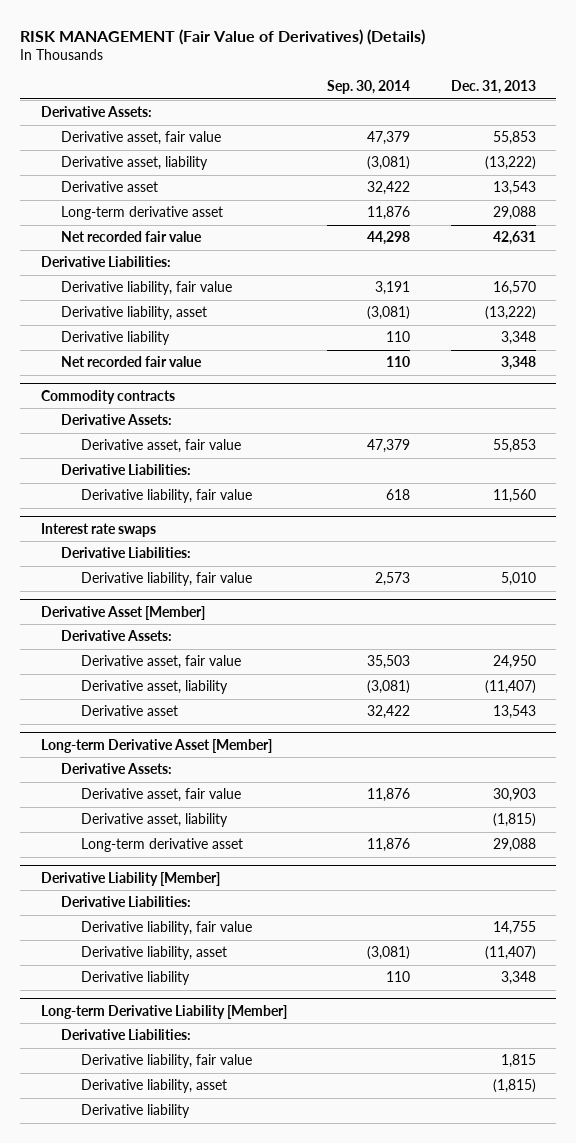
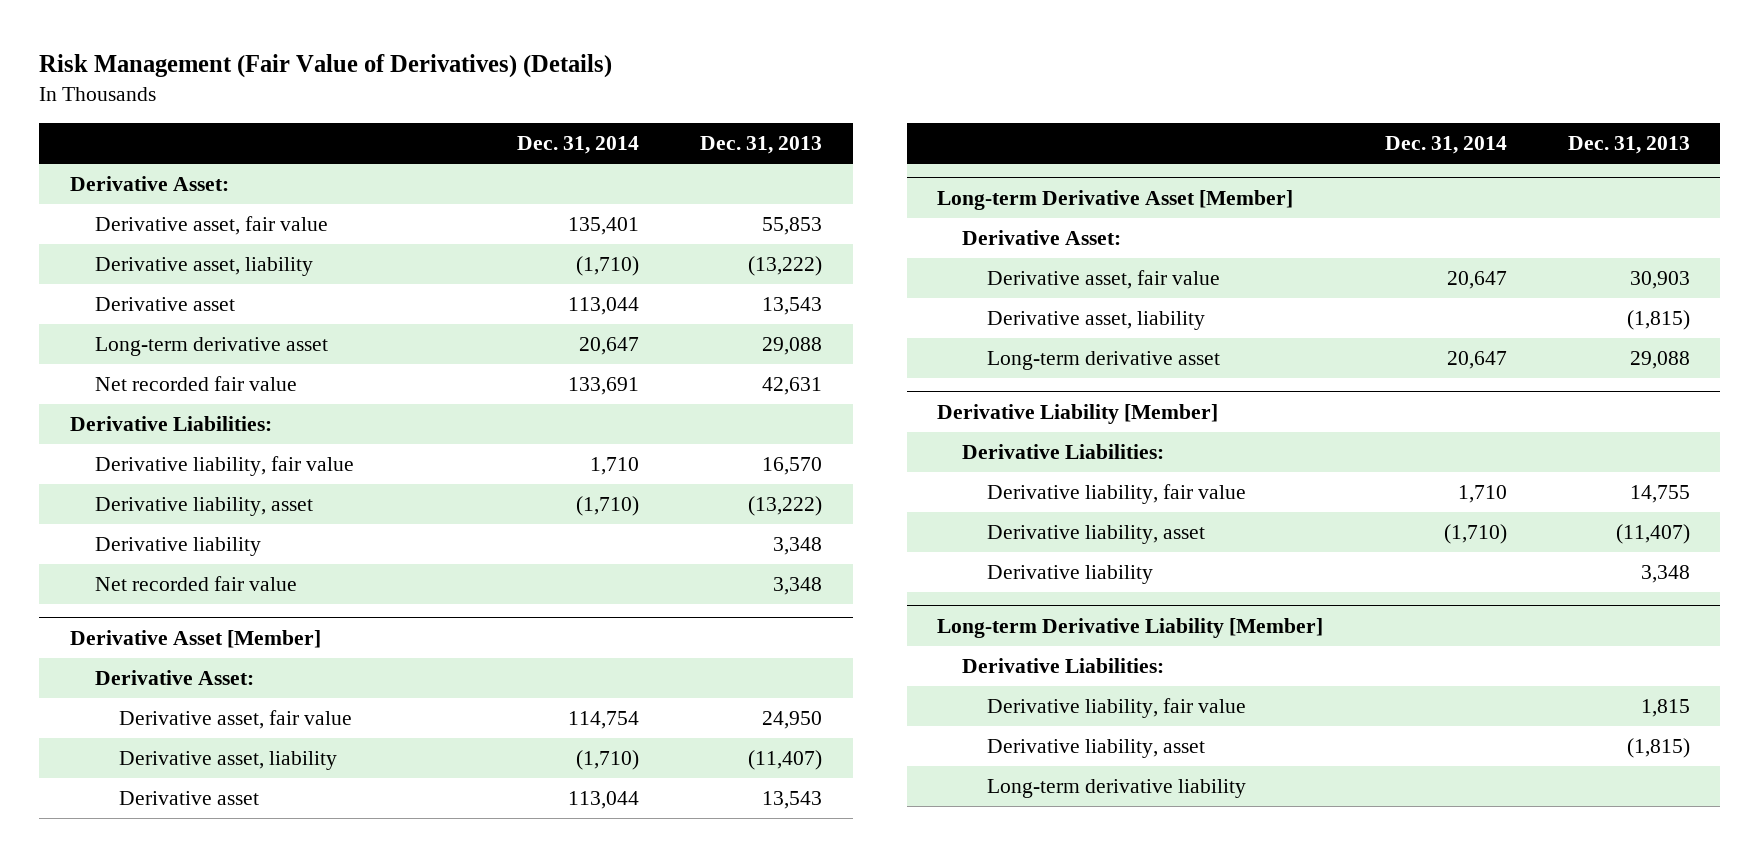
- RISK MANAGEMENT (Fair Value of Derivatives) (Details)
+ Risk Management (Fair Value of Derivatives) (Details)
- | Sep. 30, 2014 | Dec. 31, 2013
+ | Dec. 31, 2014 | Dec. 31, 2013
- Derivative Assets:
+ Derivative Asset:
- Commodity contracts
- Derivative Assets:
- Derivative asset, fair value | 47,379 | 55,853
- Derivative Liabilities:
- Derivative liability, fair value | 618 | 11,560
- Interest rate swaps
- Derivative Liabilities:
- Derivative liability, fair value | 2,573 | 5,010
@ Derivative Asset [Member]
- Derivative Assets:
+ Derivative Asset:
@ Long-term Derivative Asset [Member]
- Derivative Assets:
+ Derivative Asset:
@ Long-term Derivative Liability [Member]
- Derivative liability
+ Long-term derivative liability

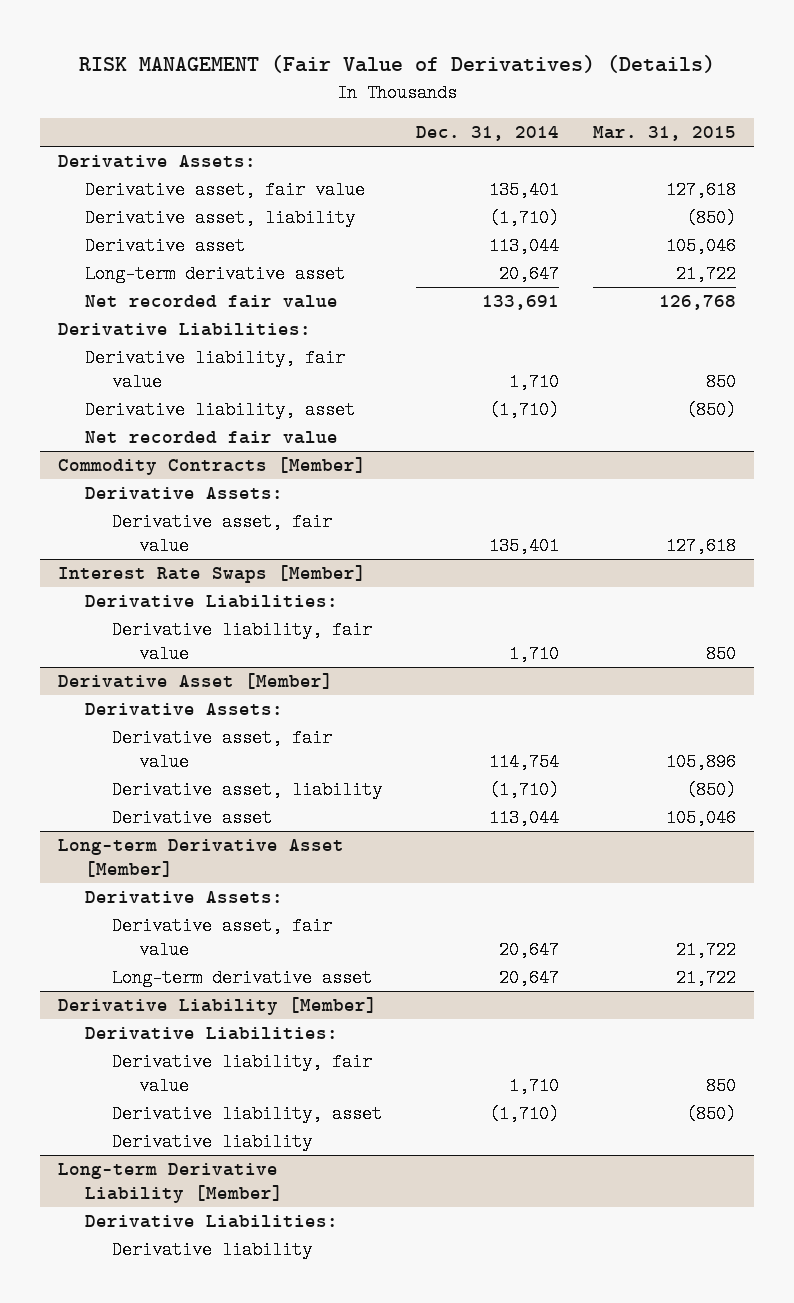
- Risk Management (Fair Value of Derivatives) (Details)
+ RISK MANAGEMENT (Fair Value of Derivatives) (Details)
- | Dec. 31, 2014 | Dec. 31, 2013
+ | Dec. 31, 2014 | Mar. 31, 2015
- Derivative Asset:
+ Derivative Assets:
- Derivative liability | | 3,348
+ Commodity Contracts [Member]
+ Derivative Assets:
+ Derivative asset, fair value | 135,401 | 127,618
+ Interest Rate Swaps [Member]
+ Derivative Liabilities:
+ Derivative liability, fair value | 1,710 | 850
@ Derivative Asset [Member]
- Derivative Asset:
+ Derivative Assets:
@ Long-term Derivative Asset [Member]
- Derivative Asset:
+ Derivative Assets:
- Derivative asset, liability | | (1,815)
@ Long-term Derivative Liability [Member]
- Derivative liability, fair value | | 1,815
- Derivative liability, asset | | (1,815)
- Long-term derivative liability
+ Derivative liability

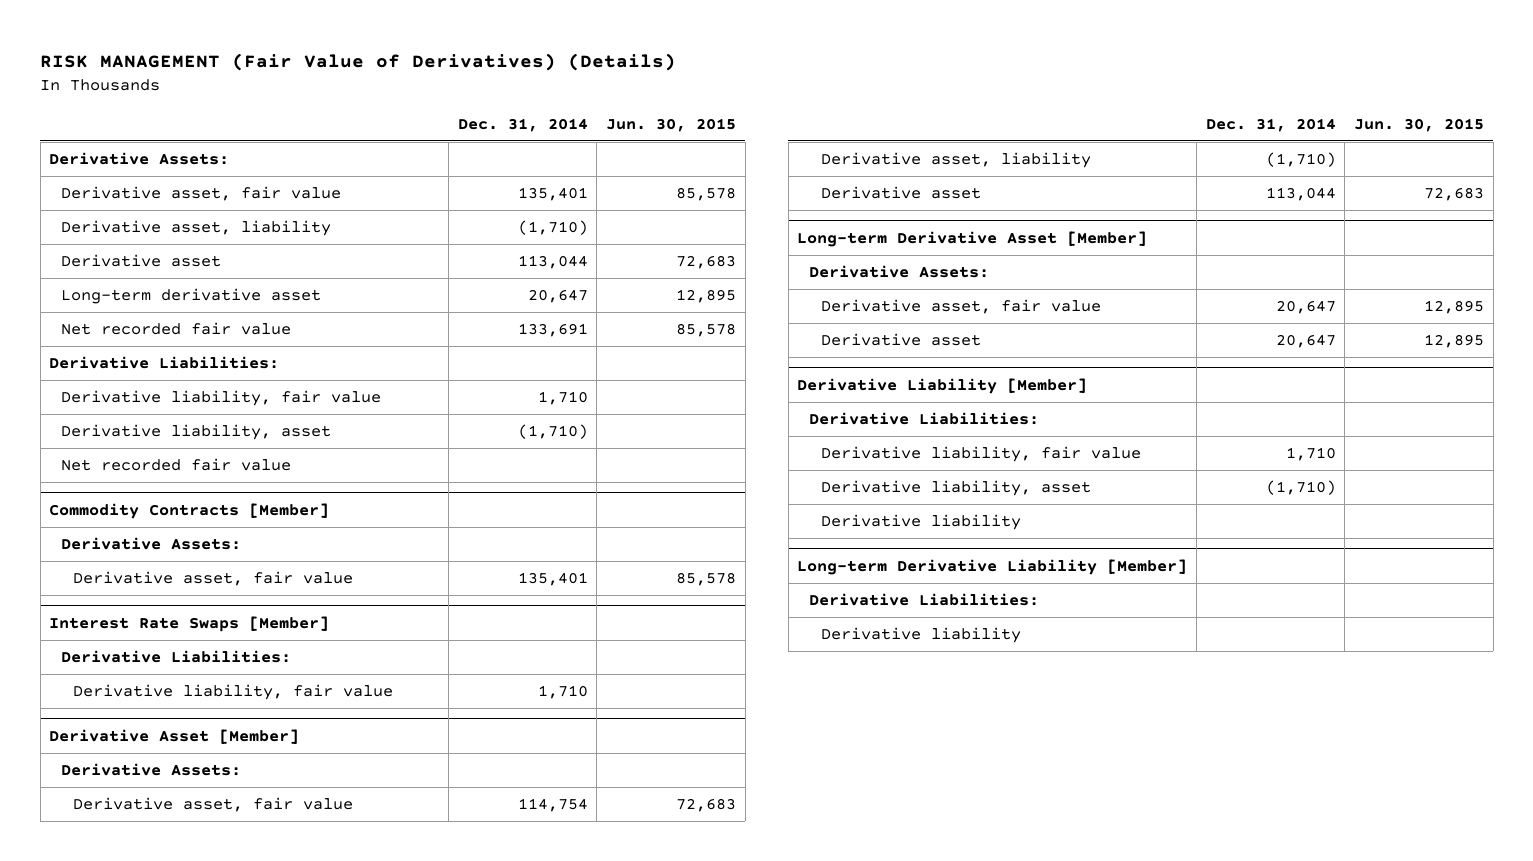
- | Dec. 31, 2014 | Mar. 31, 2015
+ | Dec. 31, 2014 | Jun. 30, 2015
@ Long-term Derivative Asset [Member]
- Long-term derivative asset | 20,647 | 21,722
+ Derivative asset | 20,647 | 12,895

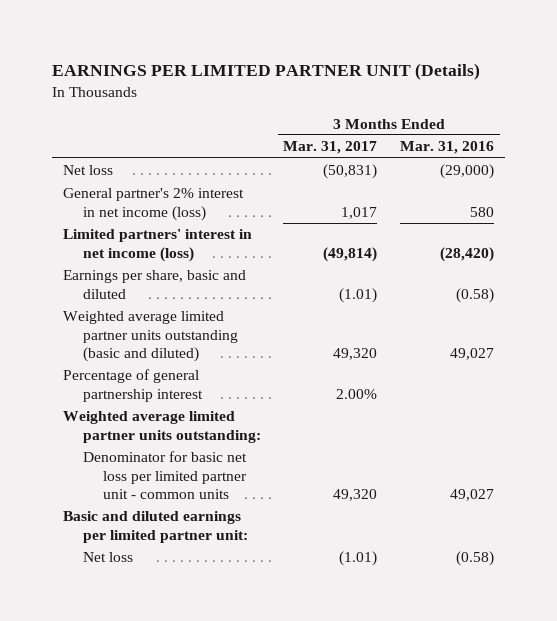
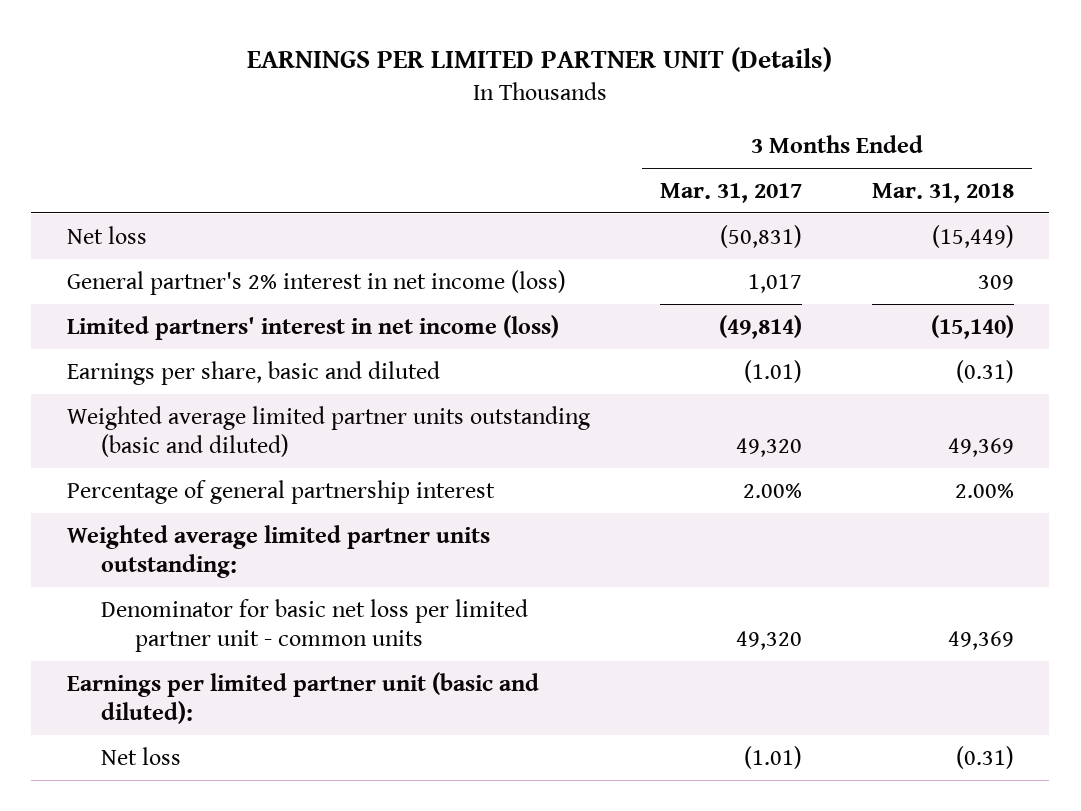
- | 3 Months Ended Mar. 31, 2017 | 3 Months Ended Mar. 31, 2016
+ | 3 Months Ended Mar. 31, 2017 | 3 Months Ended Mar. 31, 2018
- Basic and diluted earnings per limited partner unit:
+ Earnings per limited partner unit (basic and diluted):

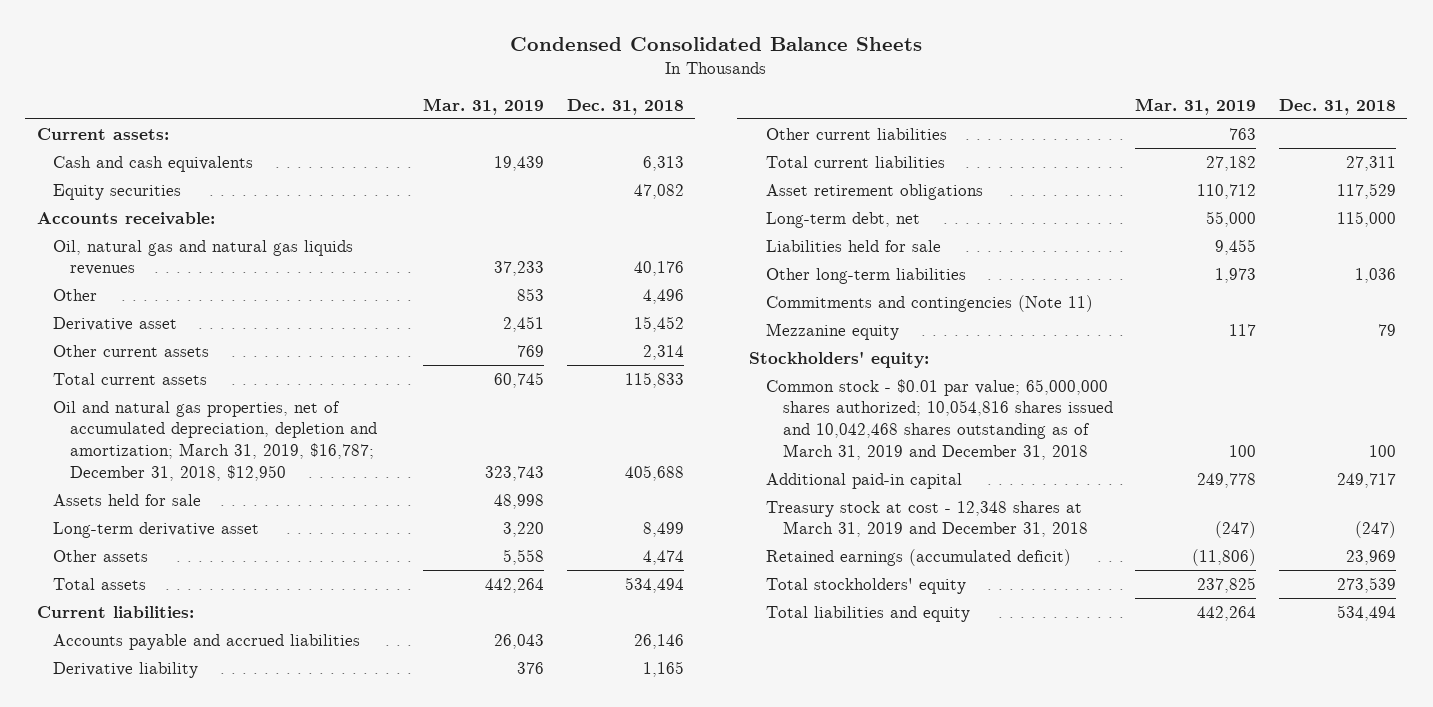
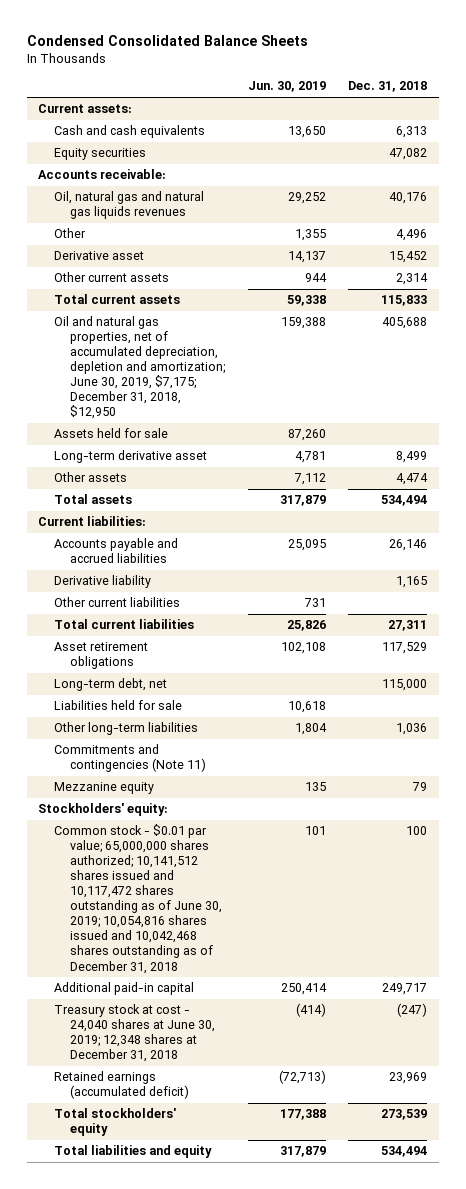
- | Mar. 31, 2019 | Dec. 31, 2018
+ | Jun. 30, 2019 | Dec. 31, 2018
- Oil and natural gas properties, net of accumulated depreciation, depletion and amortization; March 31, 2019, $16,787; December 31, 2018, $12,950 | 323,743 | 405,688
+ Oil and natural gas properties, net of accumulated depreciation, depletion and amortization; June 30, 2019, $7,175; December 31, 2018, $12,950 | 159,388 | 405,688
- Common stock - $0.01 par value; 65,000,000 shares authorized; 10,054,816 shares issued and 10,042,468 shares outstanding as of March 31, 2019 and December 31, 2018 | 100 | 100
+ Common stock - $0.01 par value; 65,000,000 shares authorized; 10,141,512 shares issued and 10,117,472 shares outstanding as of June 30, 2019; 10,054,816 shares issued and 10,042,468 shares outstanding as of December 31, 2018 | 101 | 100
- Treasury stock at cost - 12,348 shares at March 31, 2019 and December 31, 2018 | (247) | (247)
+ Treasury stock at cost - 24,040 shares at June 30, 2019; 12,348 shares at December 31, 2018 | (414) | (247)

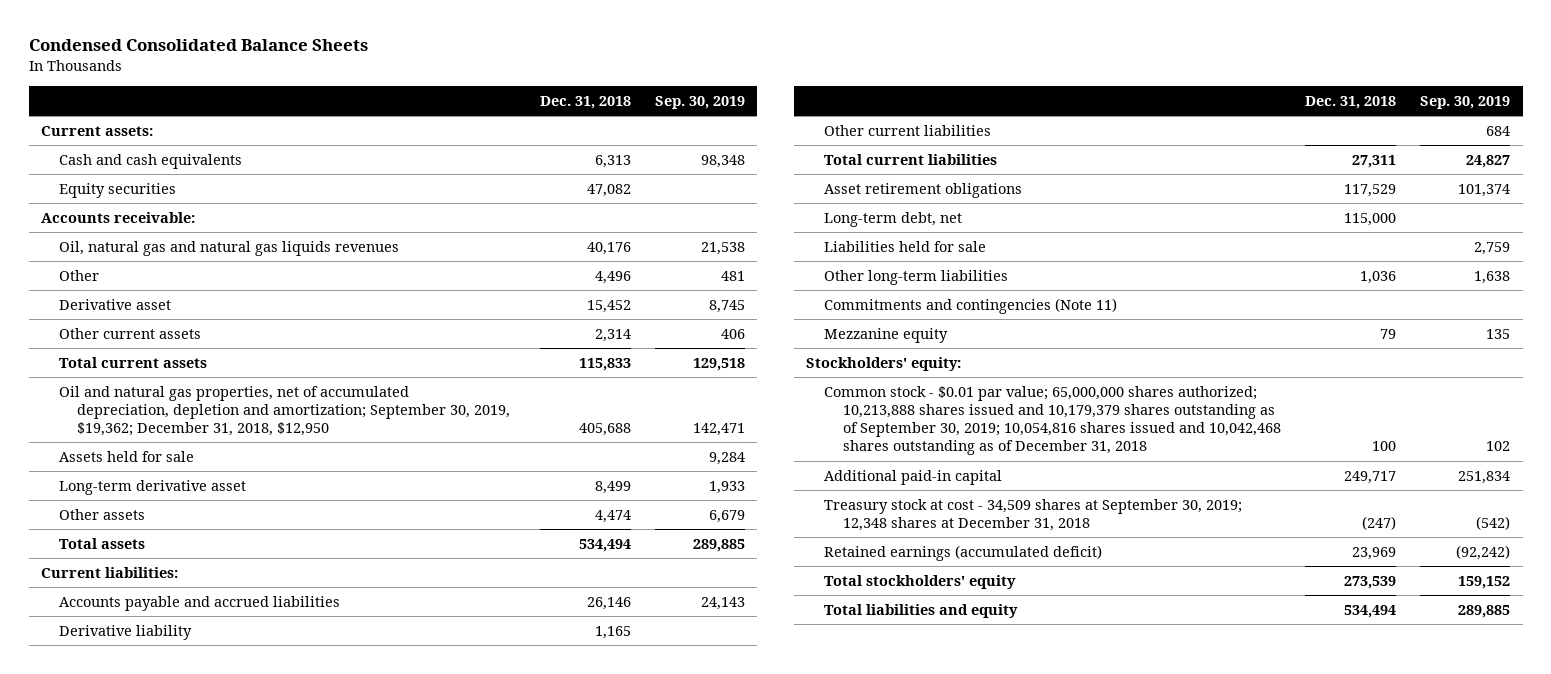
- | Jun. 30, 2019 | Dec. 31, 2018
+ | Dec. 31, 2018 | Sep. 30, 2019
- Oil and natural gas properties, net of accumulated depreciation, depletion and amortization; June 30, 2019, $7,175; December 31, 2018, $12,950 | 159,388 | 405,688
+ Oil and natural gas properties, net of accumulated depreciation, depletion and amortization; September 30, 2019, $19,362; December 31, 2018, $12,950 | 405,688 | 142,471
- Common stock - $0.01 par value; 65,000,000 shares authorized; 10,141,512 shares issued and 10,117,472 shares outstanding as of June 30, 2019; 10,054,816 shares issued and 10,042,468 shares outstanding as of December 31, 2018 | 101 | 100
+ Common stock - $0.01 par value; 65,000,000 shares authorized; 10,213,888 shares issued and 10,179,379 shares outstanding as of September 30, 2019; 10,054,816 shares issued and 10,042,468 shares outstanding as of December 31, 2018 | 100 | 102
- Treasury stock at cost - 24,040 shares at June 30, 2019; 12,348 shares at December 31, 2018 | (414) | (247)
+ Treasury stock at cost - 34,509 shares at September 30, 2019; 12,348 shares at December 31, 2018 | (247) | (542)

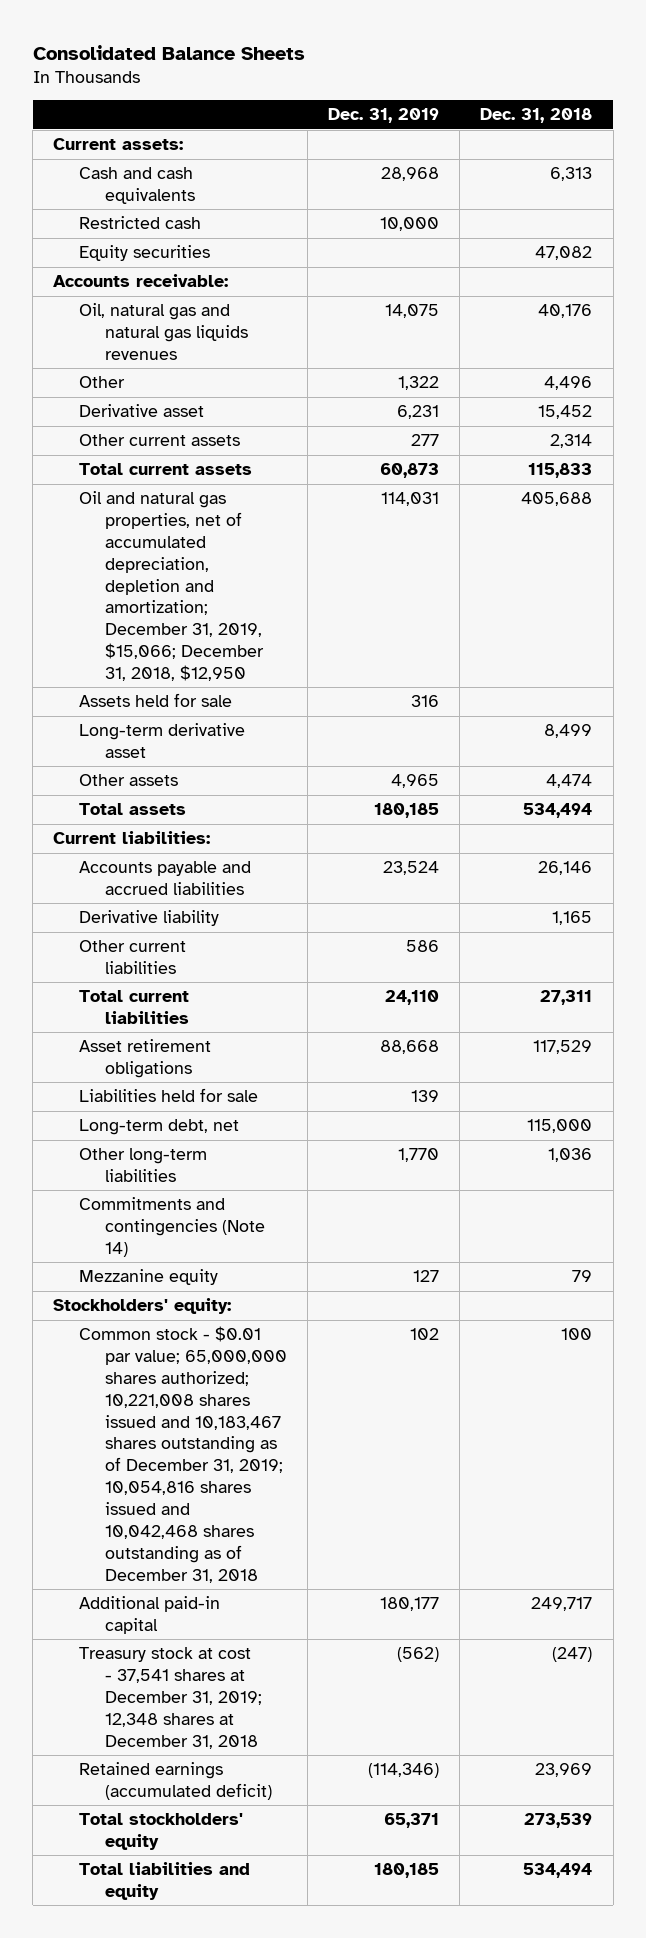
- Condensed Consolidated Balance Sheets
+ Consolidated Balance Sheets
- | Dec. 31, 2018 | Sep. 30, 2019
+ | Dec. 31, 2019 | Dec. 31, 2018
+ Restricted cash | 10,000 |
- Oil and natural gas properties, net of accumulated depreciation, depletion and amortization; September 30, 2019, $19,362; December 31, 2018, $12,950 | 405,688 | 142,471
+ Oil and natural gas properties, net of accumulated depreciation, depletion and amortization; December 31, 2019, $15,066; December 31, 2018, $12,950 | 114,031 | 405,688
moved down: Long-term debt, net | | 115,000
- Commitments and contingencies (Note 11)
+ Commitments and contingencies (Note 14)
- Common stock - $0.01 par value; 65,000,000 shares authorized; 10,213,888 shares issued and 10,179,379 shares outstanding as of September 30, 2019; 10,054,816 shares issued and 10,042,468 shares outstanding as of December 31, 2018 | 100 | 102
+ Common stock - $0.01 par value; 65,000,000 shares authorized; 10,221,008 shares issued and 10,183,467 shares outstanding as of December 31, 2019; 10,054,816 shares issued and 10,042,468 shares outstanding as of December 31, 2018 | 102 | 100
- Treasury stock at cost - 34,509 shares at September 30, 2019; 12,348 shares at December 31, 2018 | (247) | (542)
+ Treasury stock at cost - 37,541 shares at December 31, 2019; 12,348 shares at December 31, 2018 | (562) | (247)

